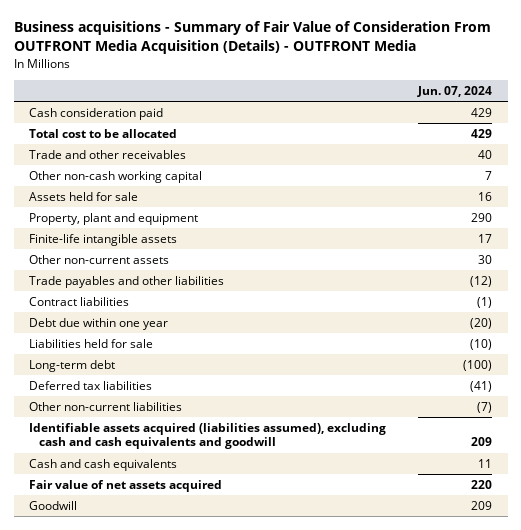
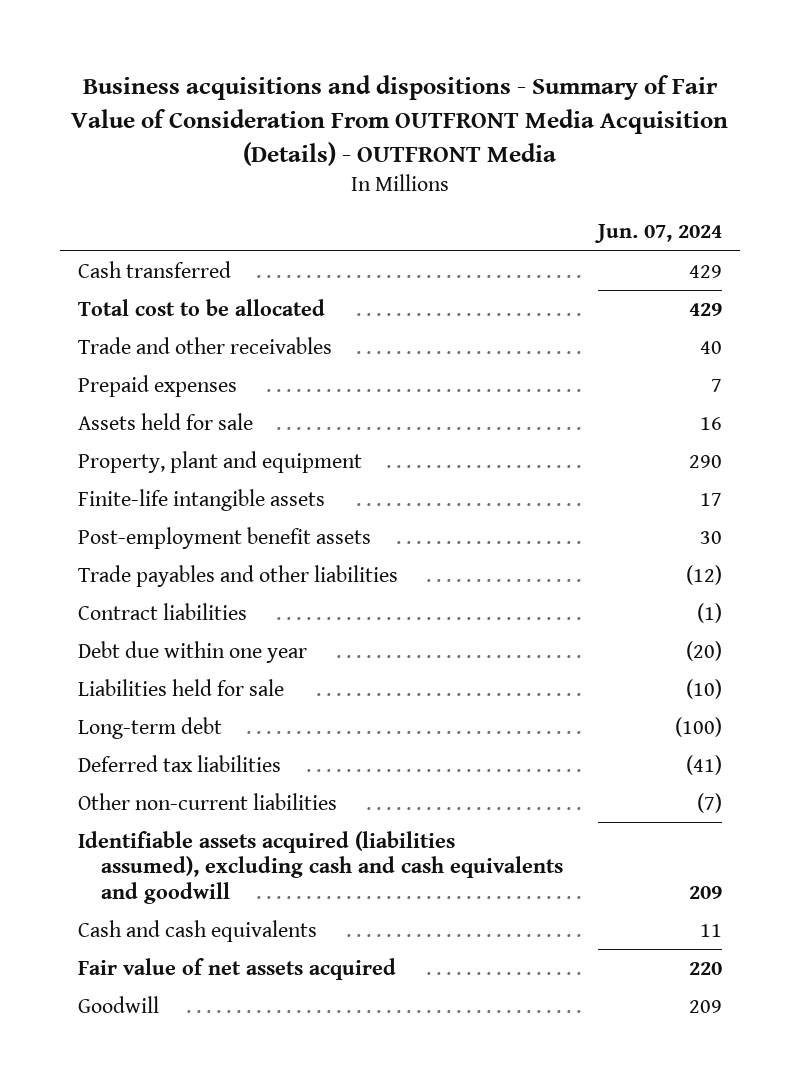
- Business acquisitions - Summary of Fair Value of Consideration From OUTFRONT Media Acquisition (Details) - OUTFRONT Media
+ Business acquisitions and dispositions - Summary of Fair Value of Consideration From OUTFRONT Media Acquisition (Details) - OUTFRONT Media
- Cash consideration paid | 429
+ Cash transferred | 429
- Other non-cash working capital | 7
+ Prepaid expenses | 7
- Other non-current assets | 30
+ Post-employment benefit assets | 30

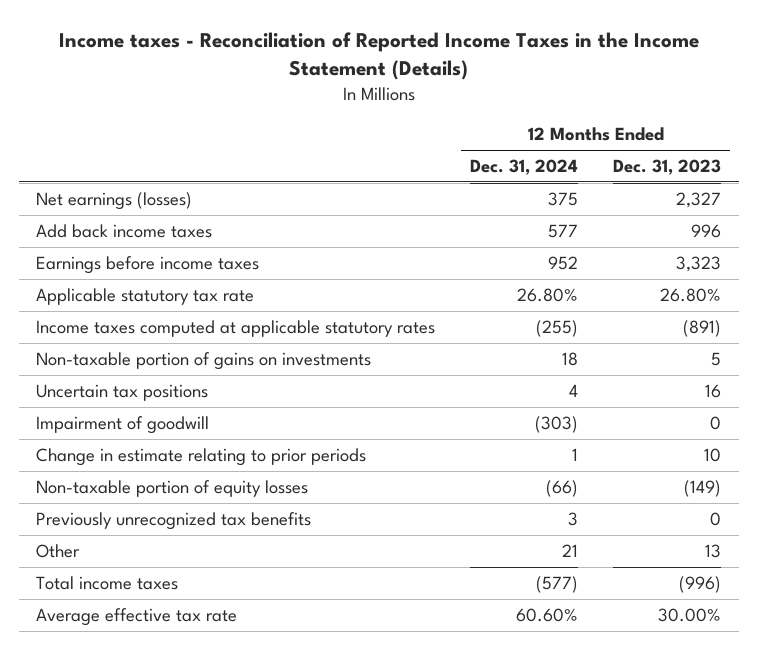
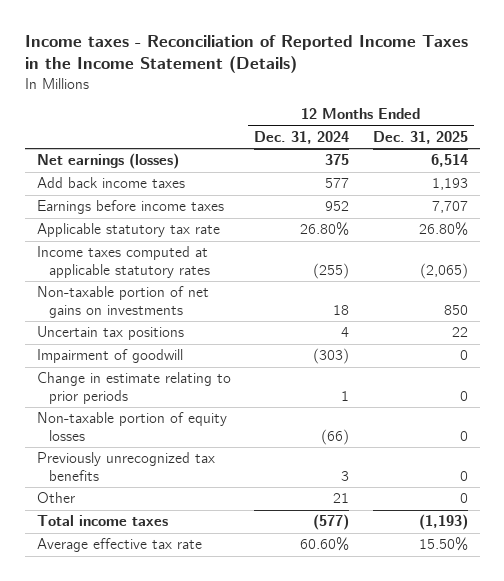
- | 12 Months Ended Dec. 31, 2024 | 12 Months Ended Dec. 31, 2023
+ | 12 Months Ended Dec. 31, 2024 | 12 Months Ended Dec. 31, 2025
- Non-taxable portion of gains on investments | 18 | 5
+ Non-taxable portion of net gains on investments | 18 | 850

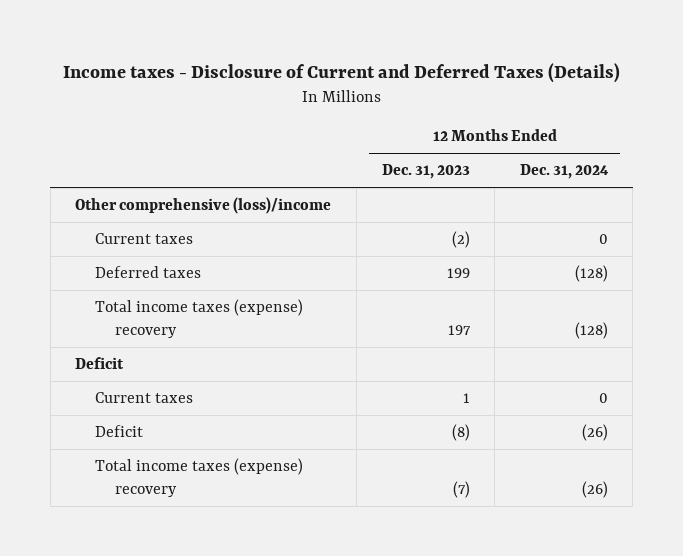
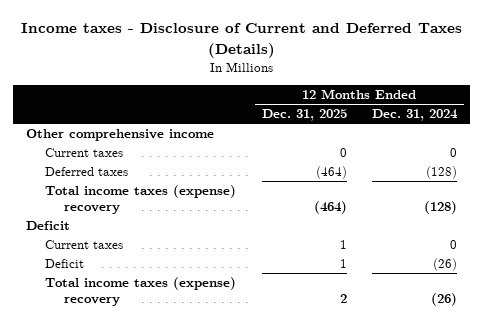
- | 12 Months Ended Dec. 31, 2023 | 12 Months Ended Dec. 31, 2024
+ | 12 Months Ended Dec. 31, 2025 | 12 Months Ended Dec. 31, 2024
- Other comprehensive (loss)/income
+ Other comprehensive income

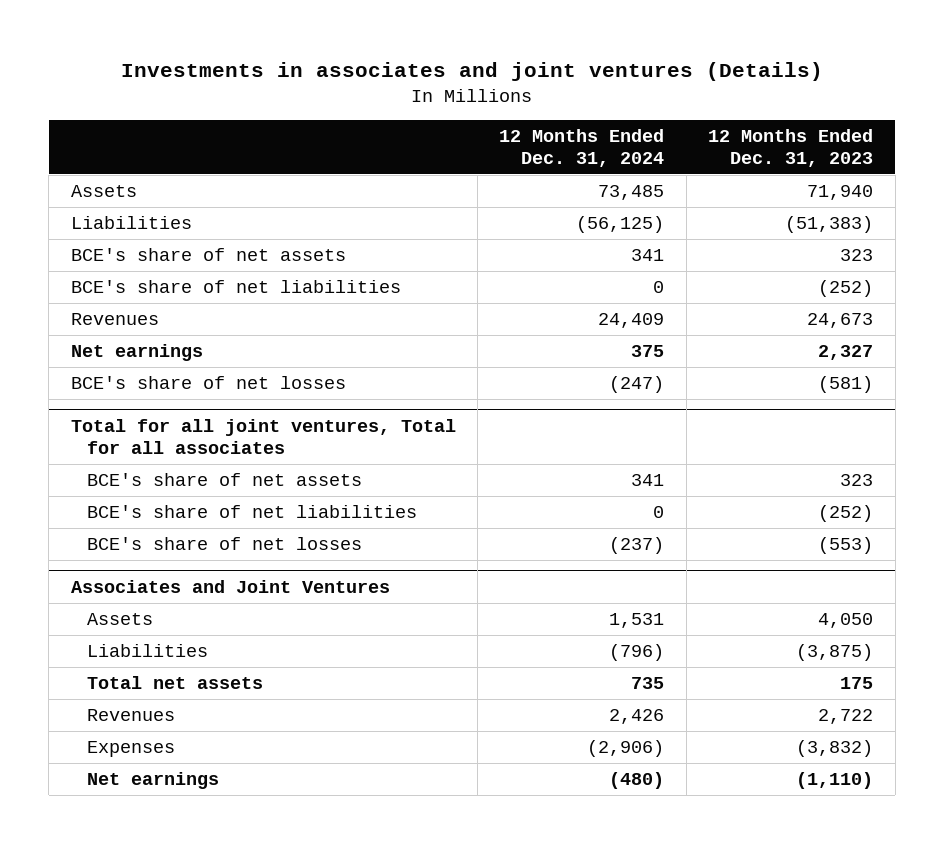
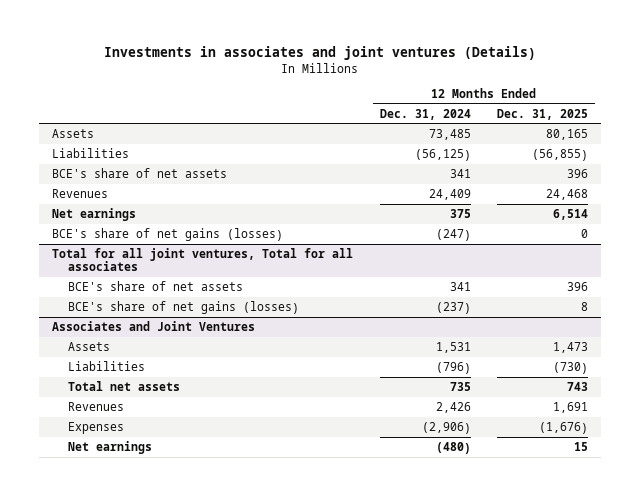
- | 12 Months Ended Dec. 31, 2024 | 12 Months Ended Dec. 31, 2023
+ | 12 Months Ended Dec. 31, 2024 | 12 Months Ended Dec. 31, 2025
- BCE's share of net liabilities | 0 | (252)
- BCE's share of net losses | (247) | (581)
+ BCE's share of net gains (losses) | (247) | 0
@ Total for all joint ventures, Total for all associates
- BCE's share of net liabilities | 0 | (252)
- BCE's share of net losses | (237) | (553)
+ BCE's share of net gains (losses) | (237) | 8

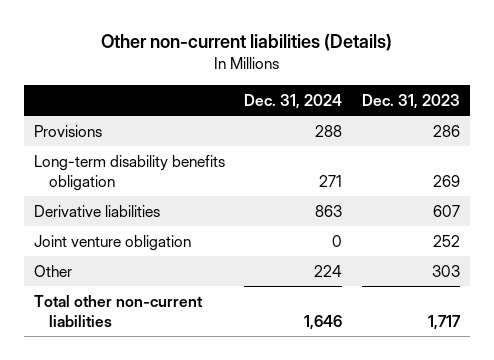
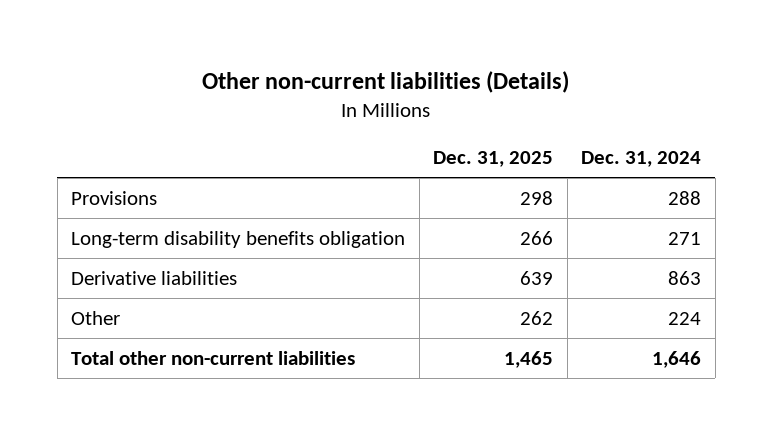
- | Dec. 31, 2024 | Dec. 31, 2023
+ | Dec. 31, 2025 | Dec. 31, 2024
- Joint venture obligation | 0 | 252

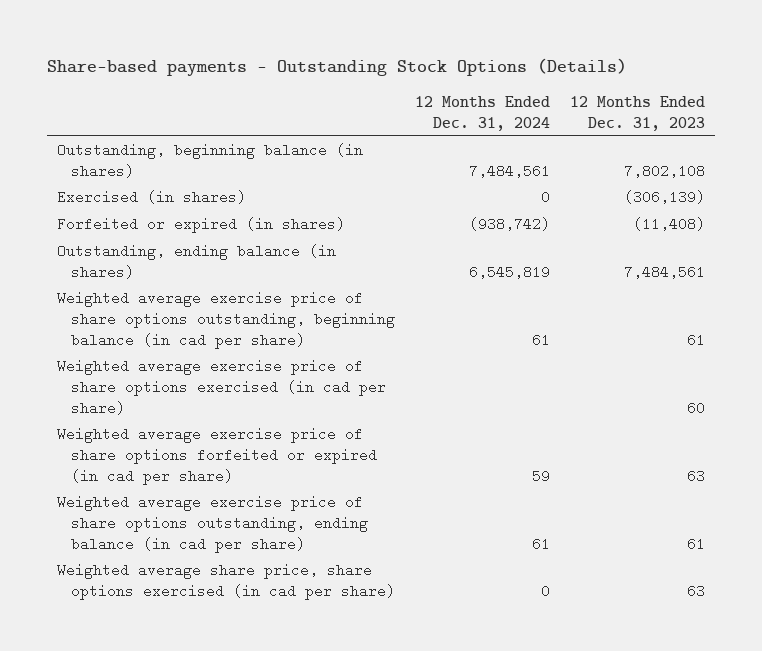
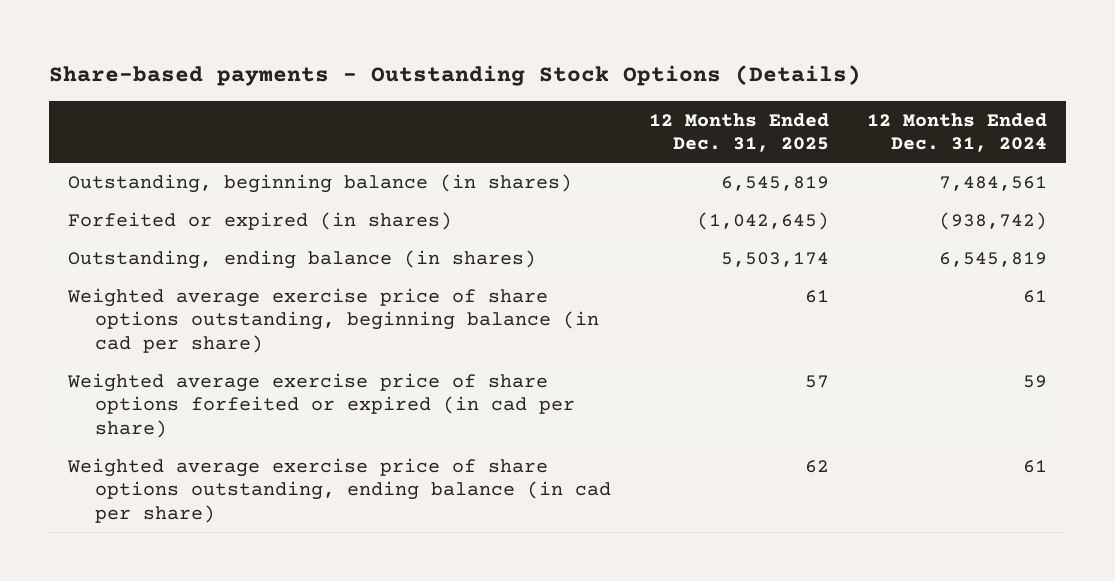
- | 12 Months Ended Dec. 31, 2024 | 12 Months Ended Dec. 31, 2023
+ | 12 Months Ended Dec. 31, 2025 | 12 Months Ended Dec. 31, 2024
- Exercised (in shares) | 0 | (306,139)
- Weighted average exercise price of share options exercised (in cad per share) | | 60
- Weighted average share price, share options exercised (in cad per share) | 0 | 63

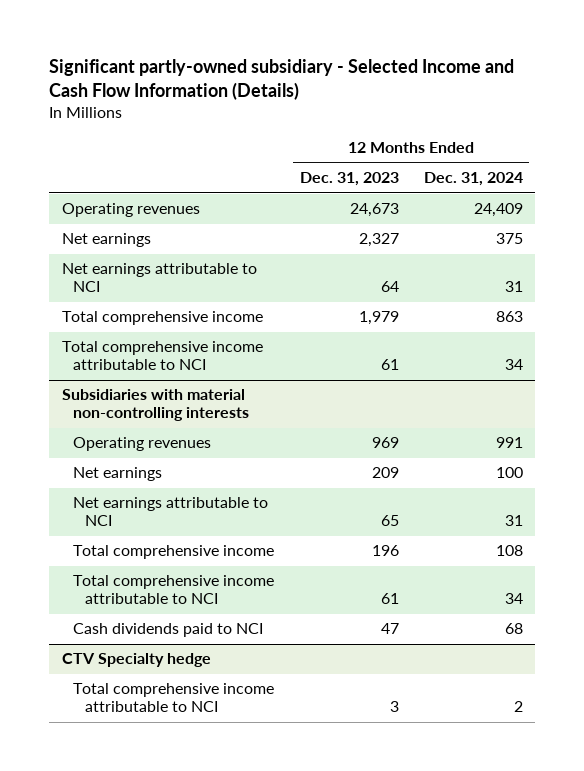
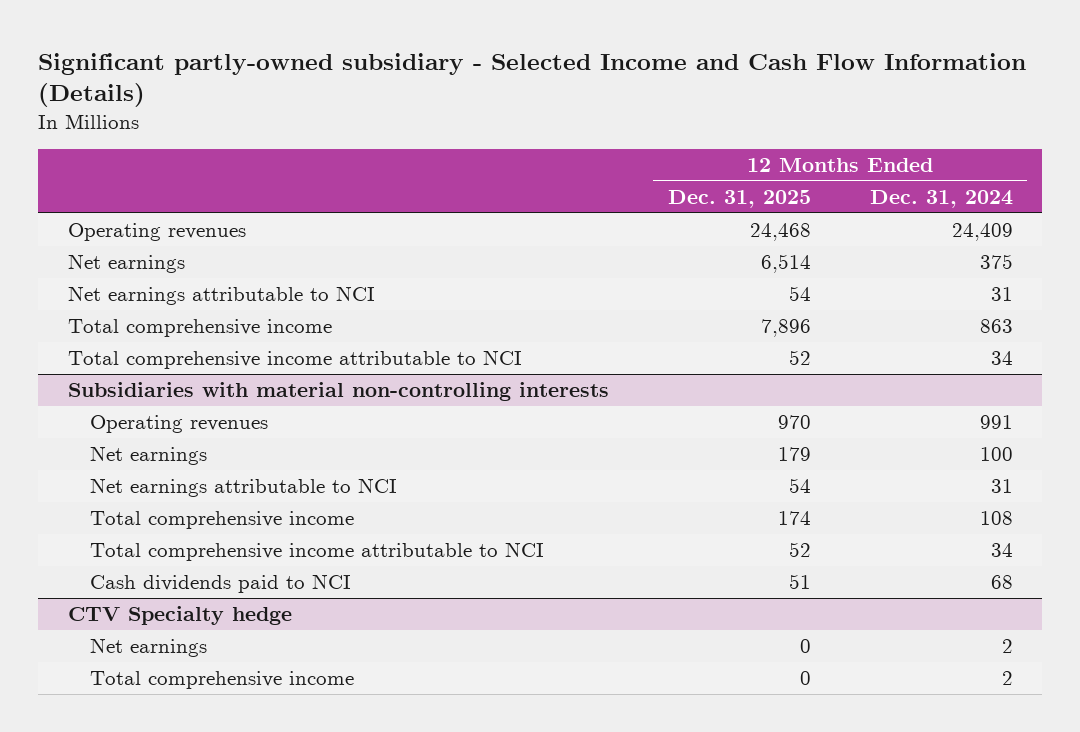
- | 12 Months Ended Dec. 31, 2023 | 12 Months Ended Dec. 31, 2024
+ | 12 Months Ended Dec. 31, 2025 | 12 Months Ended Dec. 31, 2024
@ CTV Specialty hedge
- Total comprehensive income attributable to NCI | 3 | 2
+ Net earnings | 0 | 2
+ Total comprehensive income | 0 | 2

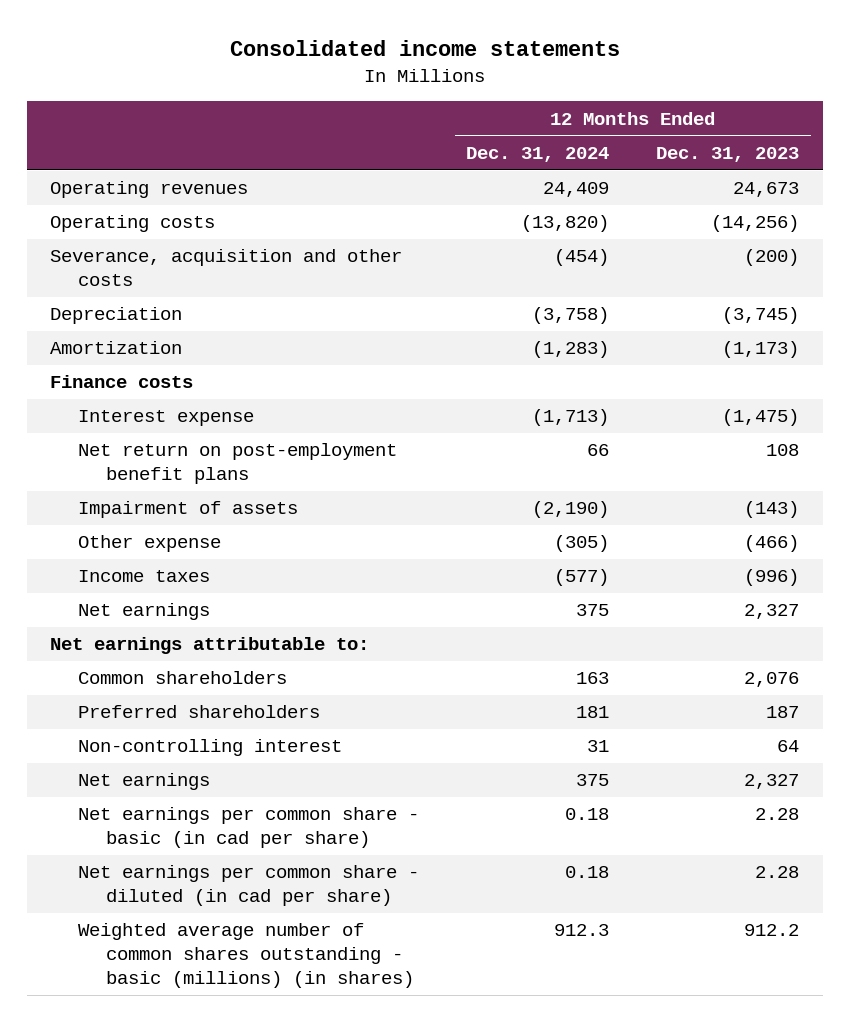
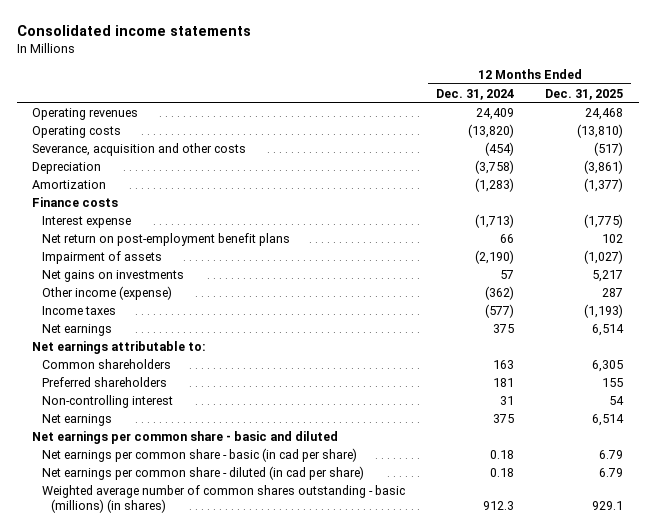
- | 12 Months Ended Dec. 31, 2024 | 12 Months Ended Dec. 31, 2023
+ | 12 Months Ended Dec. 31, 2024 | 12 Months Ended Dec. 31, 2025
- Other expense | (305) | (466)
+ Net gains on investments | 57 | 5,217
+ Other income (expense) | (362) | 287
+ Net earnings per common share - basic and diluted

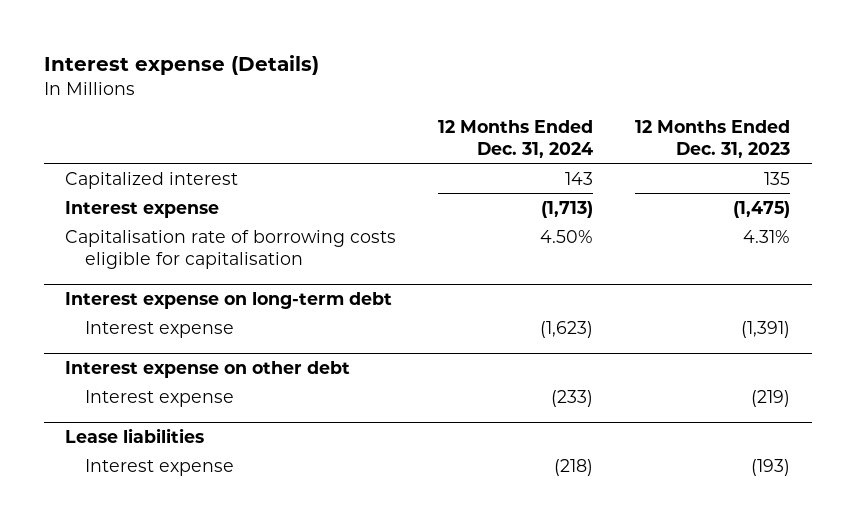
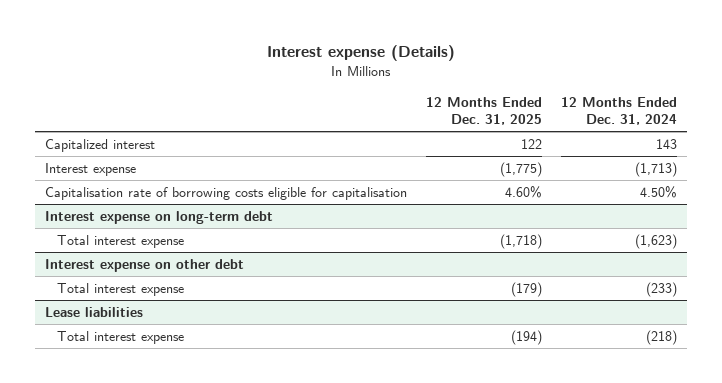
- | 12 Months Ended Dec. 31, 2024 | 12 Months Ended Dec. 31, 2023
+ | 12 Months Ended Dec. 31, 2025 | 12 Months Ended Dec. 31, 2024
@ Interest expense on long-term debt
- Interest expense | (1,623) | (1,391)
+ Total interest expense | (1,718) | (1,623)
@ Interest expense on other debt
- Interest expense | (233) | (219)
+ Total interest expense | (179) | (233)
@ Lease liabilities
- Interest expense | (218) | (193)
+ Total interest expense | (194) | (218)

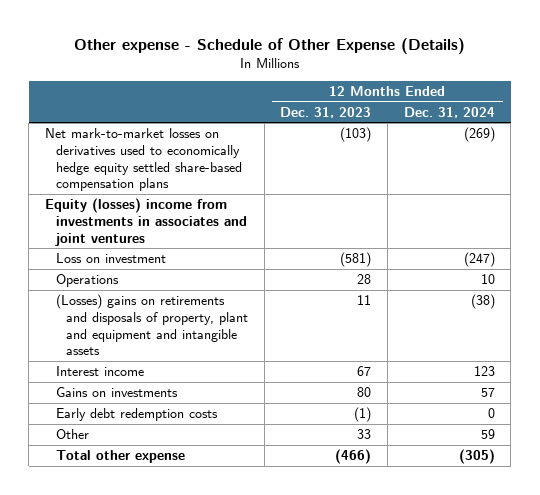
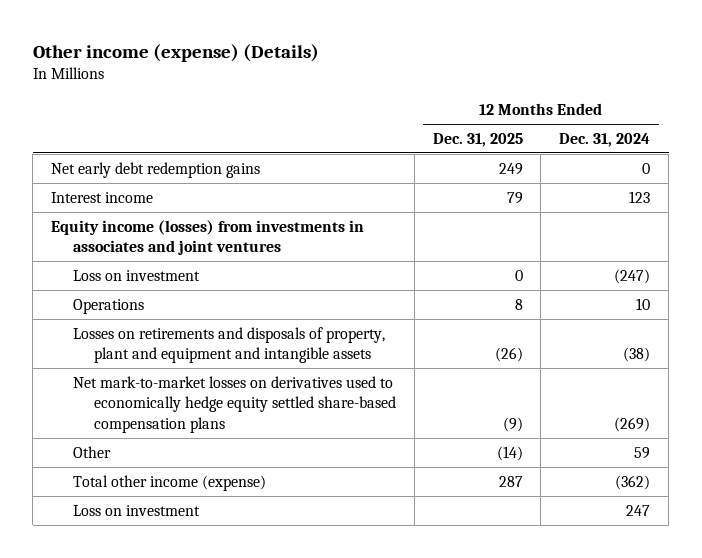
- Other expense - Schedule of Other Expense (Details)
+ Other income (expense) (Details)
- | 12 Months Ended Dec. 31, 2023 | 12 Months Ended Dec. 31, 2024
+ | 12 Months Ended Dec. 31, 2025 | 12 Months Ended Dec. 31, 2024
- Equity (losses) income from investments in associates and joint ventures
+ Net early debt redemption gains | 249 | 0
moved up: Interest income | 79 | 123
+ Equity income (losses) from investments in associates and joint ventures
- (Losses) gains on retirements and disposals of property, plant and equipment and intangible assets | 11 | (38)
- Gains on investments | 80 | 57
- Early debt redemption costs | (1) | 0
+ Losses on retirements and disposals of property, plant and equipment and intangible assets | (26) | (38)
moved down: Net mark-to-market losses on derivatives used to economically hedge equity settled share-based compensation plans | (9) | (269)
- Total other expense | (466) | (305)
+ Total other income (expense) | 287 | (362)
+ Loss on investment | | 247

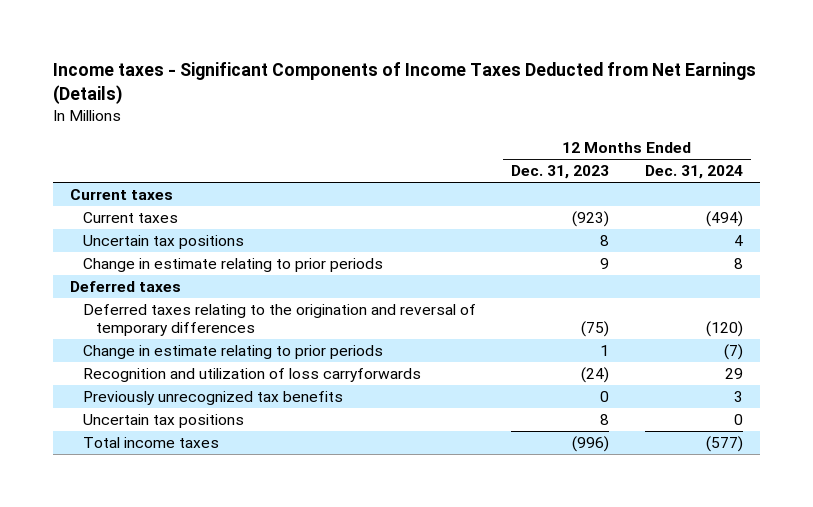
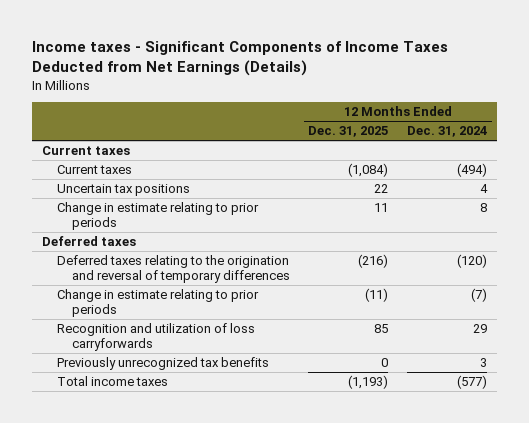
- | 12 Months Ended Dec. 31, 2023 | 12 Months Ended Dec. 31, 2024
+ | 12 Months Ended Dec. 31, 2025 | 12 Months Ended Dec. 31, 2024
- Uncertain tax positions | 8 | 0

